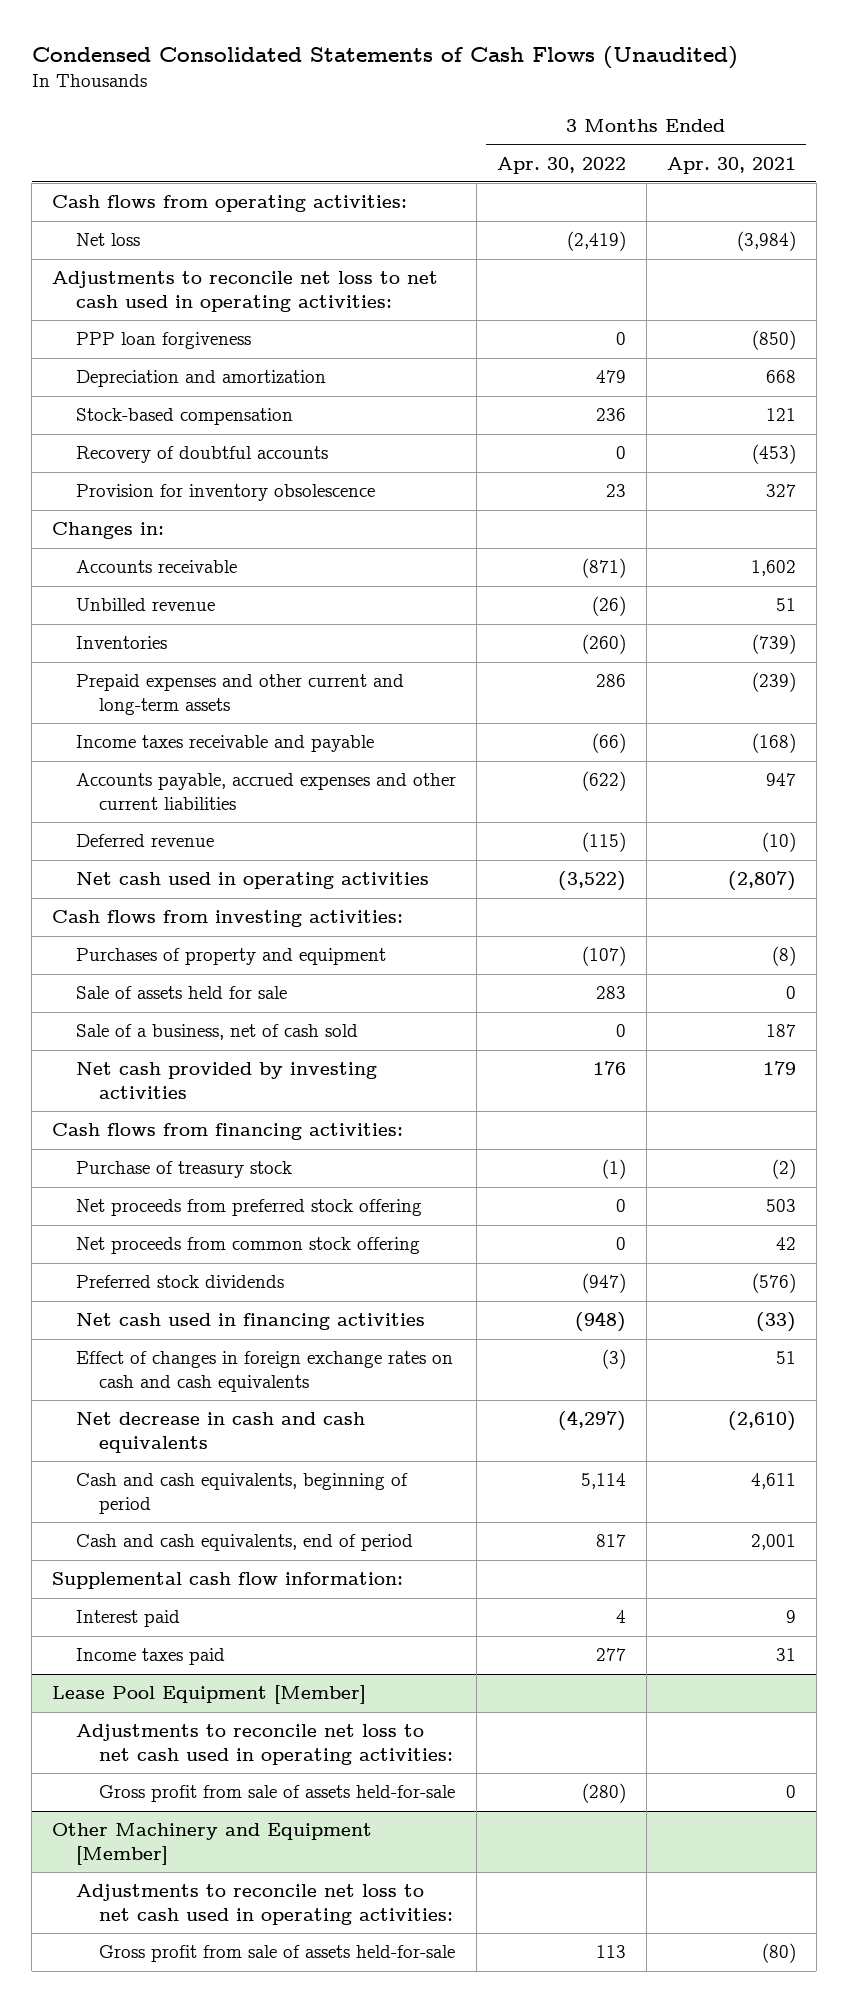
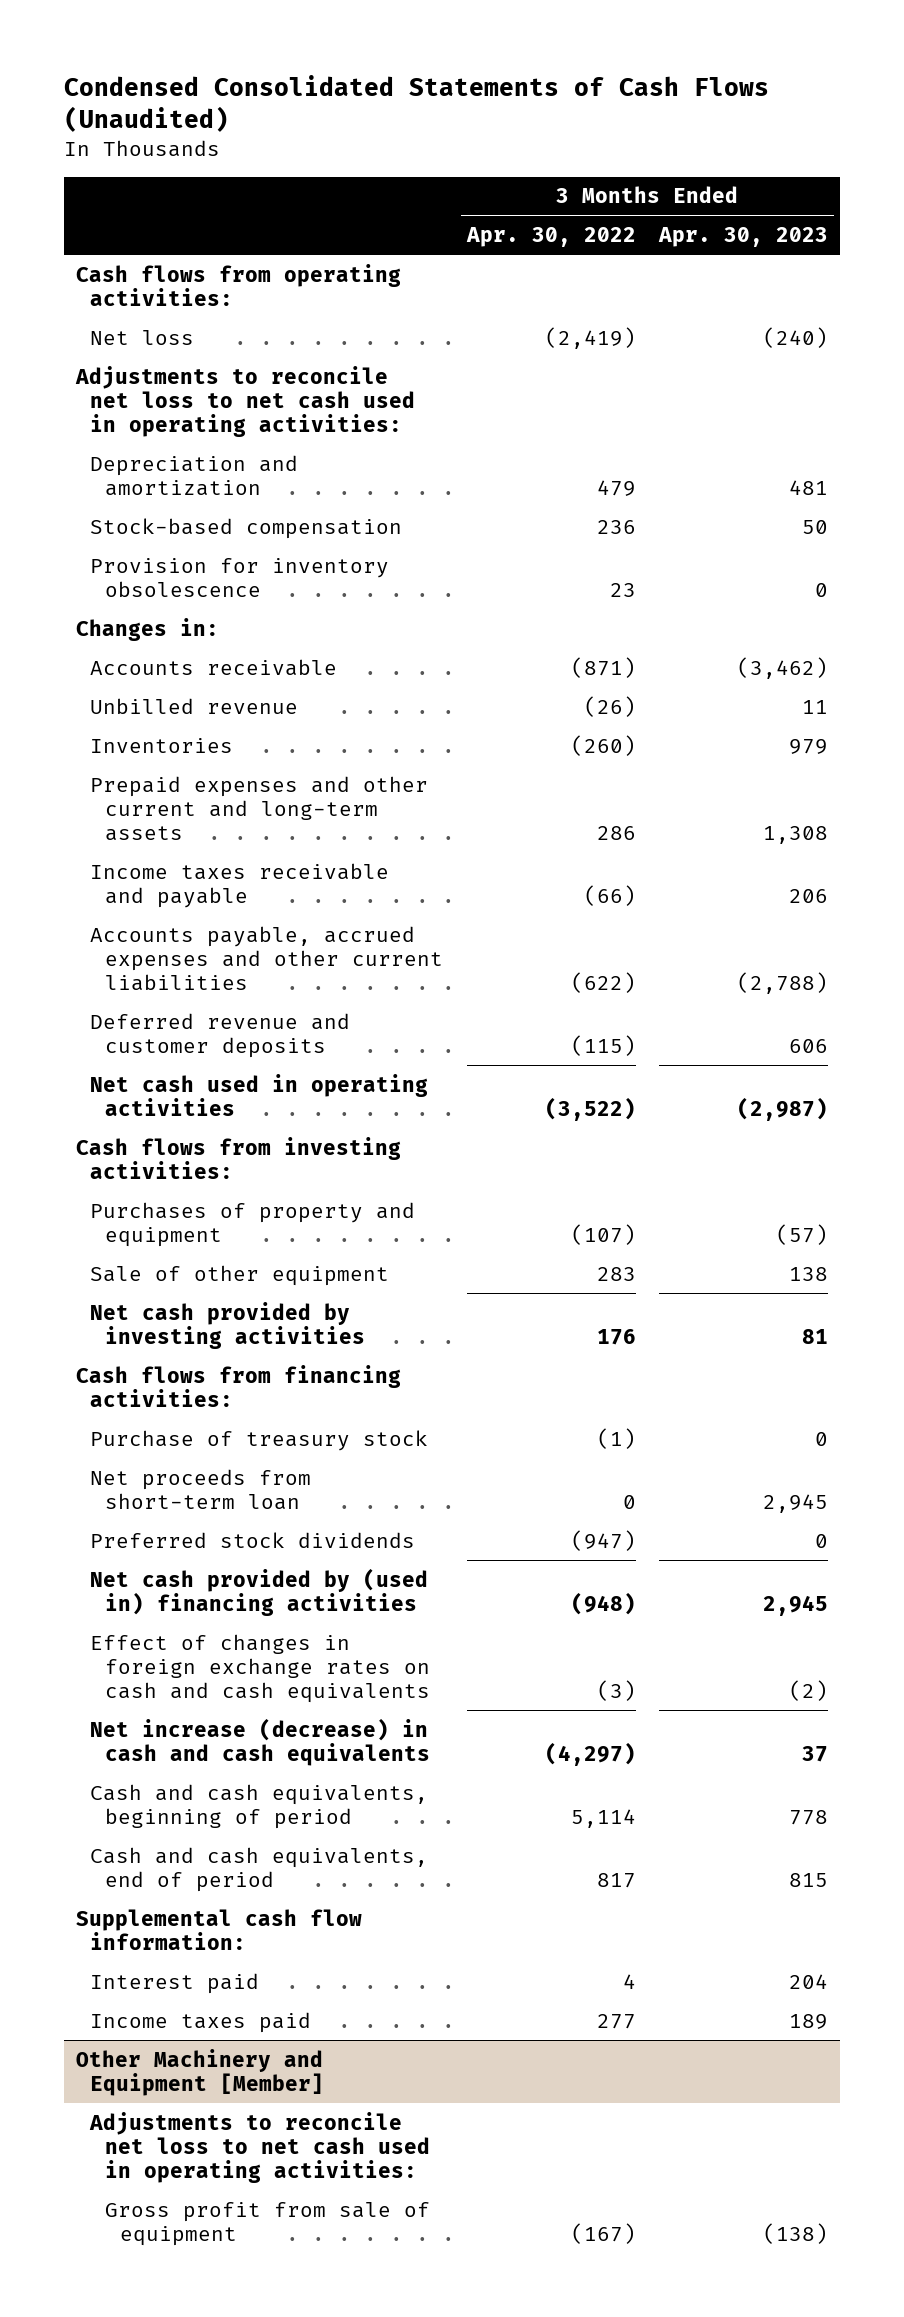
- | 3 Months Ended Apr. 30, 2022 | 3 Months Ended Apr. 30, 2021
+ | 3 Months Ended Apr. 30, 2022 | 3 Months Ended Apr. 30, 2023
- PPP loan forgiveness | 0 | (850)
- Recovery of doubtful accounts | 0 | (453)
- Deferred revenue | (115) | (10)
+ Deferred revenue and customer deposits | (115) | 606
- Sale of assets held for sale | 283 | 0
- Sale of a business, net of cash sold | 0 | 187
+ Sale of other equipment | 283 | 138
- Net proceeds from preferred stock offering | 0 | 503
- Net proceeds from common stock offering | 0 | 42
+ Net proceeds from short-term loan | 0 | 2,945
- Net cash used in financing activities | (948) | (33)
+ Net cash provided by (used in) financing activities | (948) | 2,945
- Net decrease in cash and cash equivalents | (4,297) | (2,610)
+ Net increase (decrease) in cash and cash equivalents | (4,297) | 37
- Lease Pool Equipment [Member]
- Adjustments to reconcile net loss to net cash used in operating activities:
- Gross profit from sale of assets held-for-sale | (280) | 0
@ Other Machinery and Equipment [Member]
- Gross profit from sale of assets held-for-sale | 113 | (80)
+ Gross profit from sale of equipment | (167) | (138)

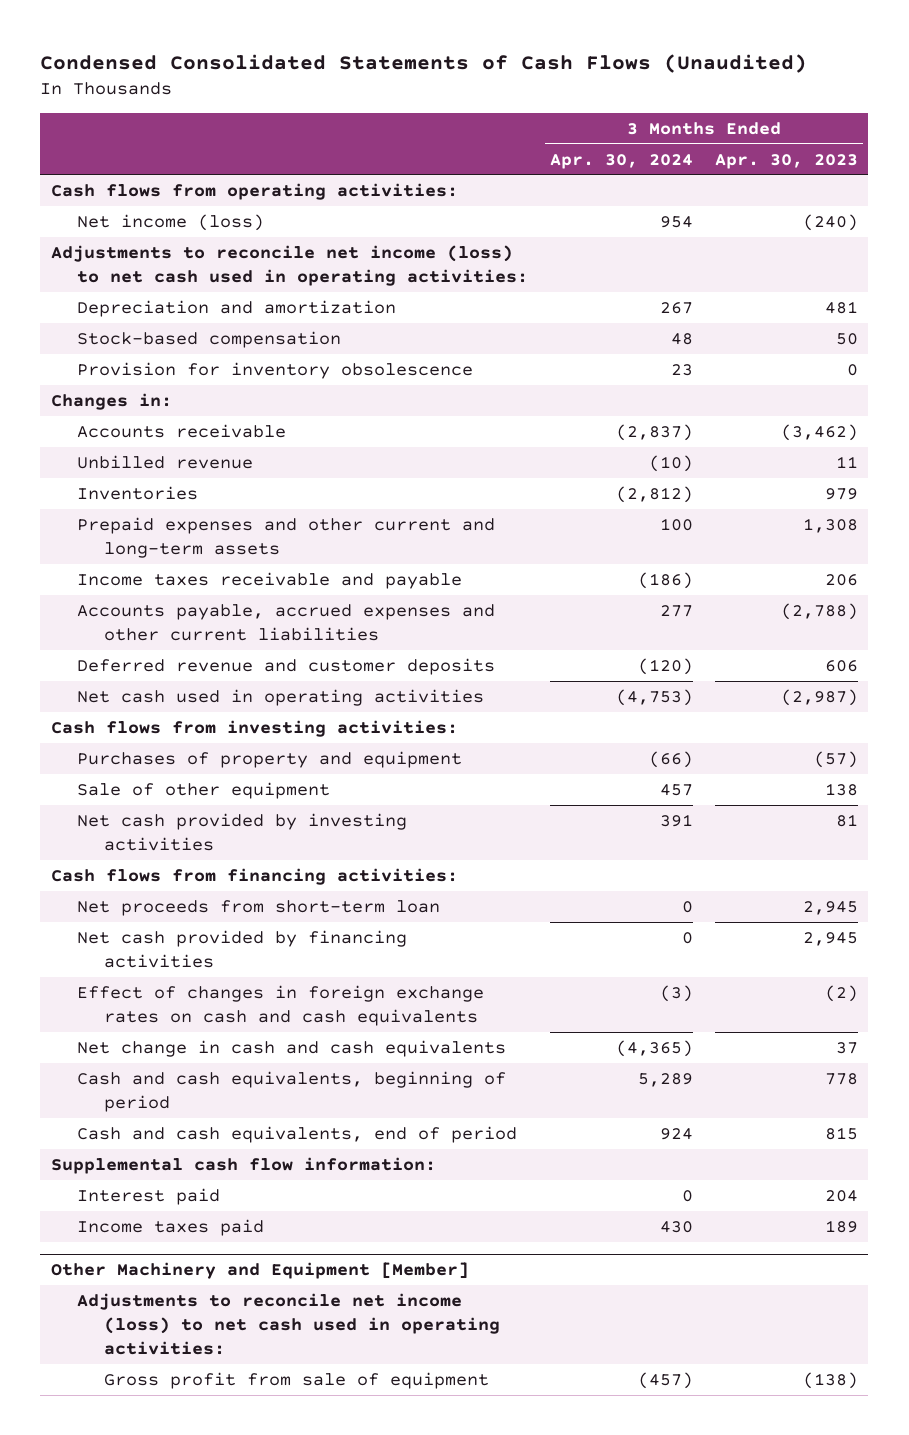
- | 3 Months Ended Apr. 30, 2022 | 3 Months Ended Apr. 30, 2023
+ | 3 Months Ended Apr. 30, 2024 | 3 Months Ended Apr. 30, 2023
- Net loss | (2,419) | (240)
- Adjustments to reconcile net loss to net cash used in operating activities:
+ Net income (loss) | 954 | (240)
+ Adjustments to reconcile net income (loss) to net cash used in operating activities:
- Purchase of treasury stock | (1) | 0
- Preferred stock dividends | (947) | 0
- Net cash provided by (used in) financing activities | (948) | 2,945
+ Net cash provided by financing activities | 0 | 2,945
- Net increase (decrease) in cash and cash equivalents | (4,297) | 37
+ Net change in cash and cash equivalents | (4,365) | 37
@ Other Machinery and Equipment [Member]
- Adjustments to reconcile net loss to net cash used in operating activities:
+ Adjustments to reconcile net income (loss) to net cash used in operating activities:

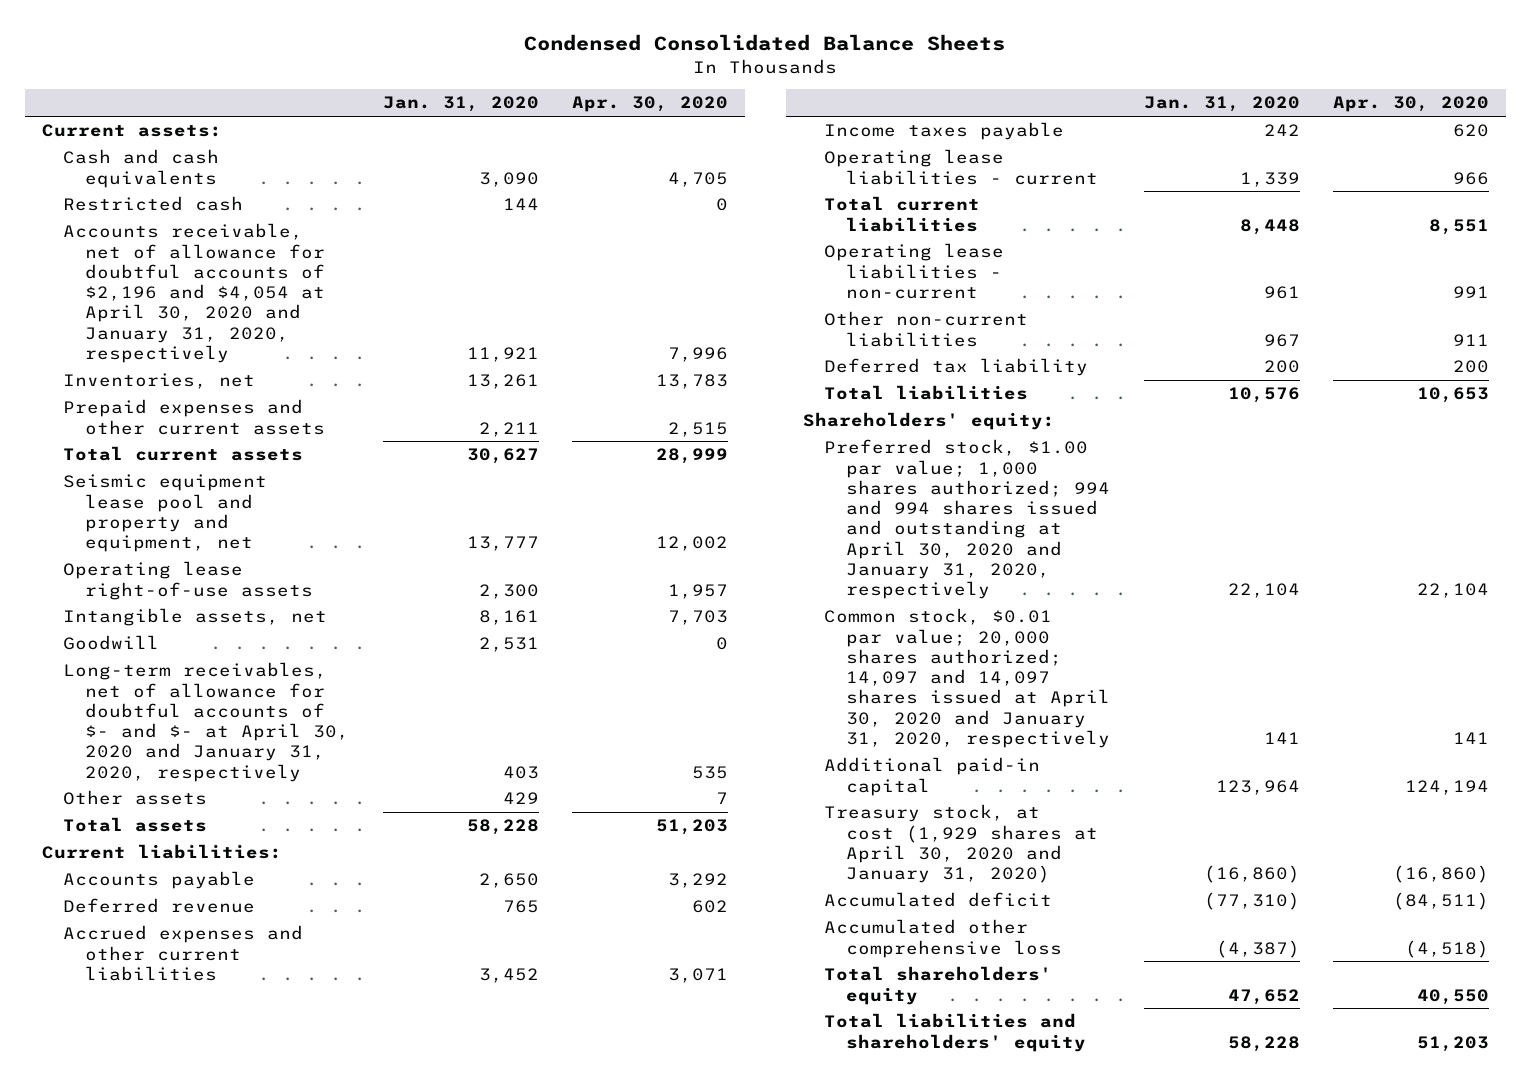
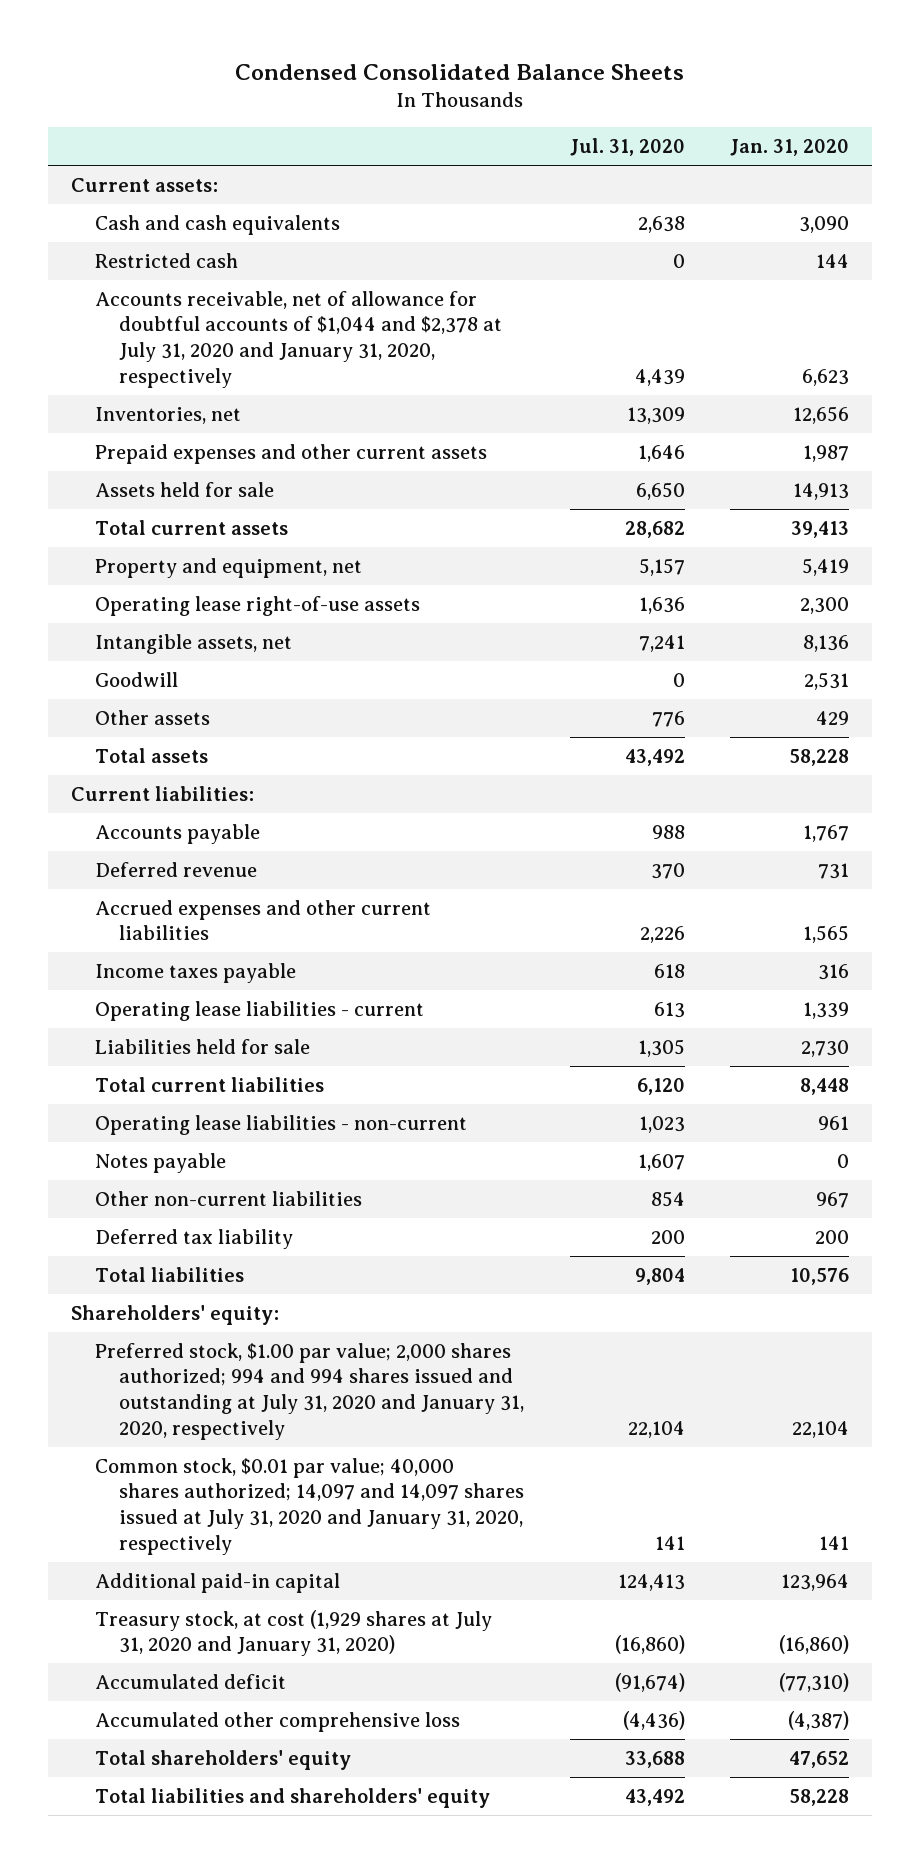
- | Jan. 31, 2020 | Apr. 30, 2020
+ | Jul. 31, 2020 | Jan. 31, 2020
- Accounts receivable, net of allowance for doubtful accounts of $2,196 and $4,054 at April 30, 2020 and January 31, 2020, respectively | 11,921 | 7,996
- Inventories, net | 13,261 | 13,783
- Prepaid expenses and other current assets | 2,211 | 2,515
- Total current assets | 30,627 | 28,999
- Seismic equipment lease pool and property and equipment, net | 13,777 | 12,002
+ Accounts receivable, net of allowance for doubtful accounts of $1,044 and $2,378 at July 31, 2020 and January 31, 2020, respectively | 4,439 | 6,623
+ Inventories, net | 13,309 | 12,656
+ Prepaid expenses and other current assets | 1,646 | 1,987
+ Assets held for sale | 6,650 | 14,913
+ Total current assets | 28,682 | 39,413
+ Property and equipment, net | 5,157 | 5,419
- Intangible assets, net | 8,161 | 7,703
+ Intangible assets, net | 7,241 | 8,136
- Long-term receivables, net of allowance for doubtful accounts of $- and $- at April 30, 2020 and January 31, 2020, respectively | 403 | 535
- Accounts payable | 2,650 | 3,292
- Deferred revenue | 765 | 602
- Accrued expenses and other current liabilities | 3,452 | 3,071
- Income taxes payable | 242 | 620
+ Accounts payable | 988 | 1,767
+ Deferred revenue | 370 | 731
+ Accrued expenses and other current liabilities | 2,226 | 1,565
+ Income taxes payable | 618 | 316
+ Liabilities held for sale | 1,305 | 2,730
+ Notes payable | 1,607 | 0
- Preferred stock, $1.00 par value; 1,000 shares authorized; 994 and 994 shares issued and outstanding at April 30, 2020 and January 31, 2020, respectively | 22,104 | 22,104
- Common stock, $0.01 par value; 20,000 shares authorized; 14,097 and 14,097 shares issued at April 30, 2020 and January 31, 2020, respectively | 141 | 141
+ Preferred stock, $1.00 par value; 2,000 shares authorized; 994 and 994 shares issued and outstanding at July 31, 2020 and January 31, 2020, respectively | 22,104 | 22,104
+ Common stock, $0.01 par value; 40,000 shares authorized; 14,097 and 14,097 shares issued at July 31, 2020 and January 31, 2020, respectively | 141 | 141
- Treasury stock, at cost (1,929 shares at April 30, 2020 and January 31, 2020) | (16,860) | (16,860)
+ Treasury stock, at cost (1,929 shares at July 31, 2020 and January 31, 2020) | (16,860) | (16,860)

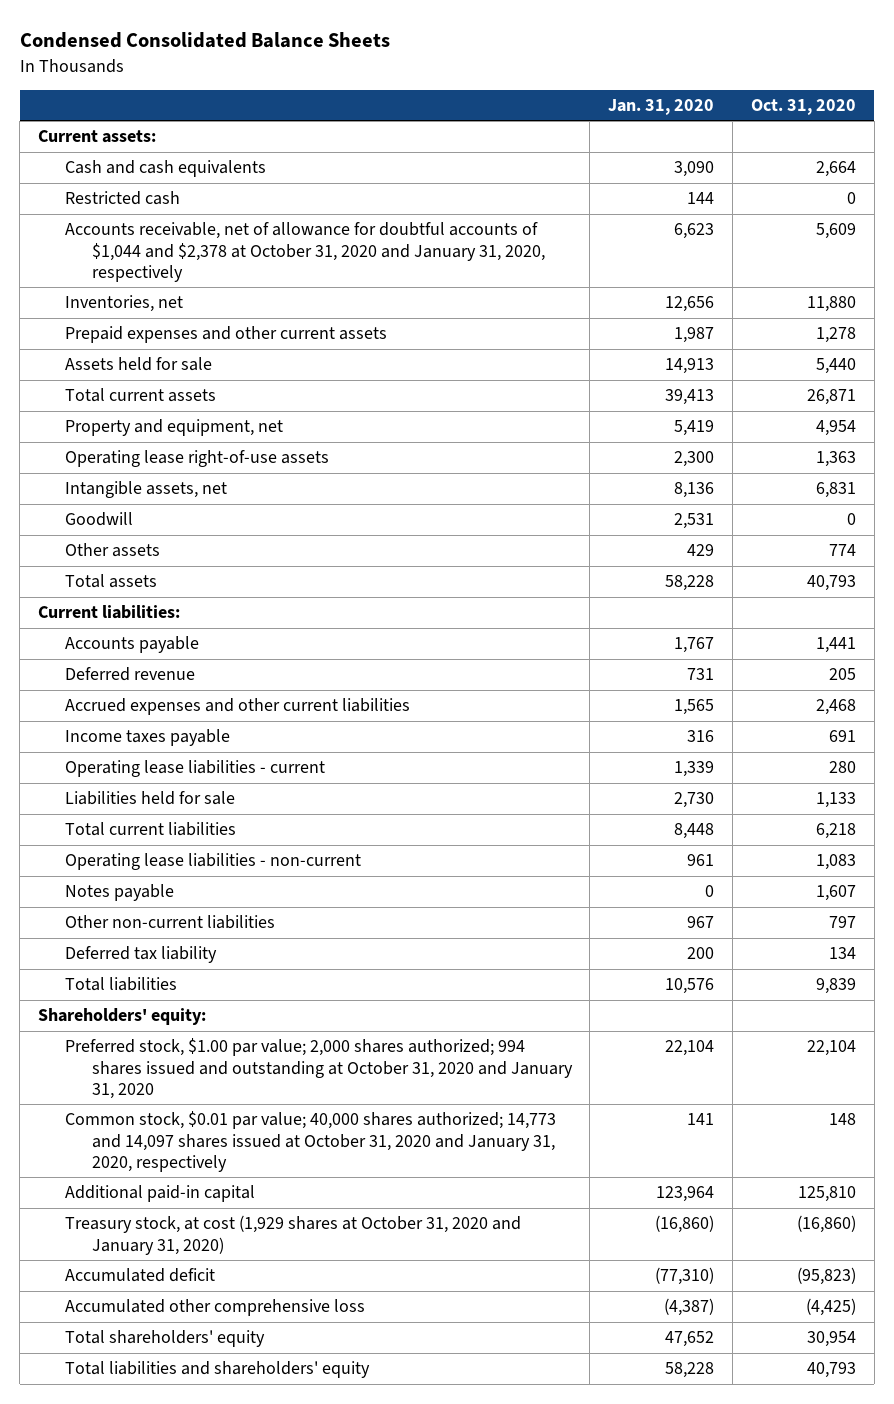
- | Jul. 31, 2020 | Jan. 31, 2020
+ | Jan. 31, 2020 | Oct. 31, 2020
- Accounts receivable, net of allowance for doubtful accounts of $1,044 and $2,378 at July 31, 2020 and January 31, 2020, respectively | 4,439 | 6,623
+ Accounts receivable, net of allowance for doubtful accounts of $1,044 and $2,378 at October 31, 2020 and January 31, 2020, respectively | 6,623 | 5,609
- Preferred stock, $1.00 par value; 2,000 shares authorized; 994 and 994 shares issued and outstanding at July 31, 2020 and January 31, 2020, respectively | 22,104 | 22,104
- Common stock, $0.01 par value; 40,000 shares authorized; 14,097 and 14,097 shares issued at July 31, 2020 and January 31, 2020, respectively | 141 | 141
+ Preferred stock, $1.00 par value; 2,000 shares authorized; 994 shares issued and outstanding at October 31, 2020 and January 31, 2020 | 22,104 | 22,104
+ Common stock, $0.01 par value; 40,000 shares authorized; 14,773 and 14,097 shares issued at October 31, 2020 and January 31, 2020, respectively | 141 | 148
- Treasury stock, at cost (1,929 shares at July 31, 2020 and January 31, 2020) | (16,860) | (16,860)
+ Treasury stock, at cost (1,929 shares at October 31, 2020 and January 31, 2020) | (16,860) | (16,860)

